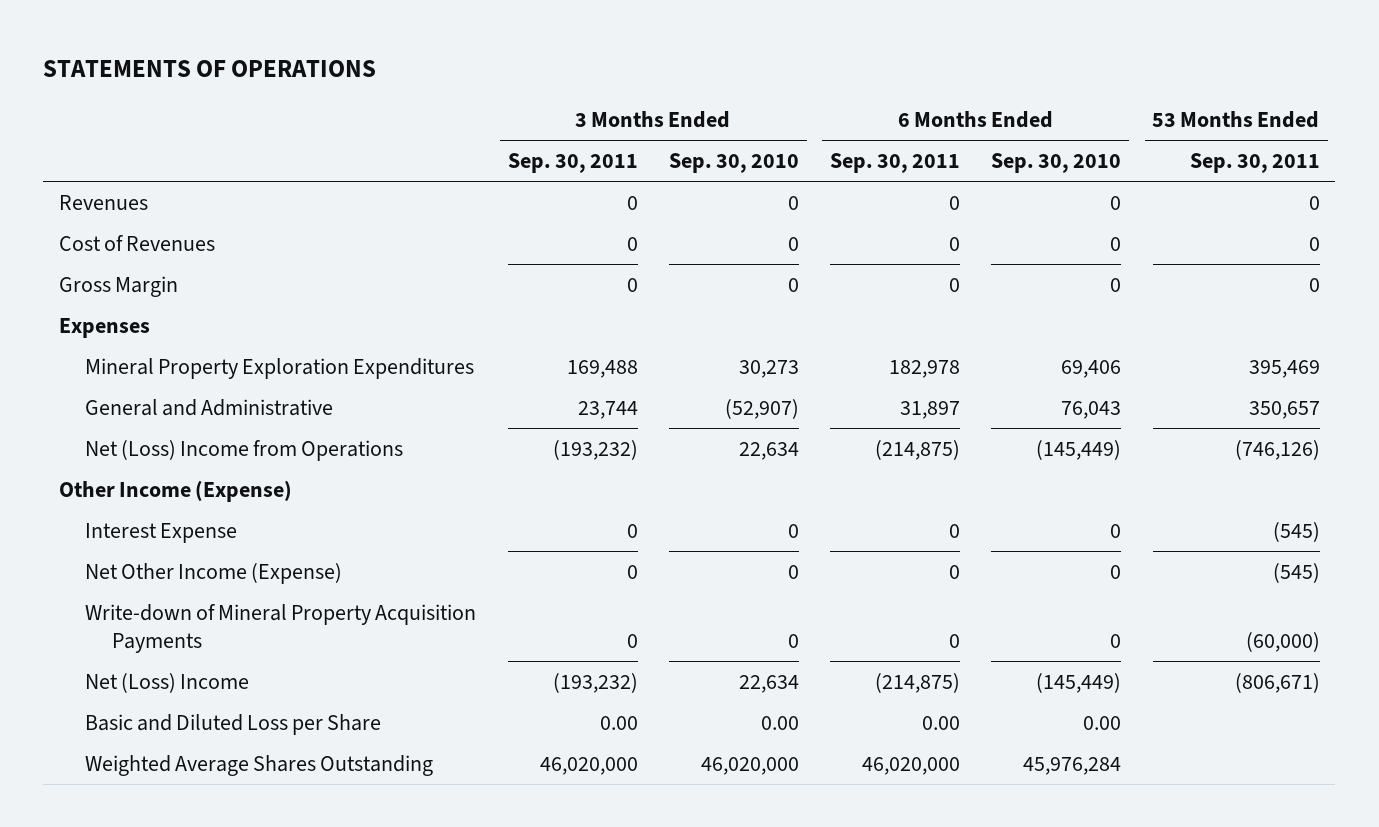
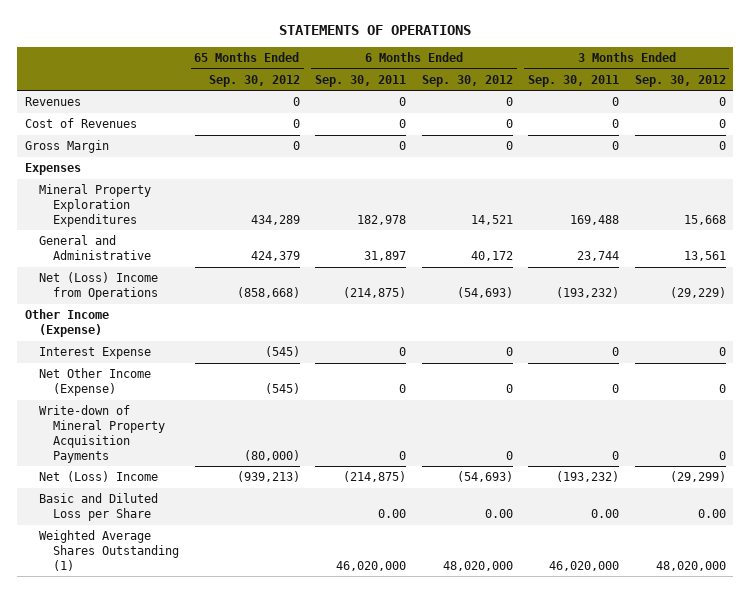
- | 3 Months Ended Sep. 30, 2011 | 3 Months Ended Sep. 30, 2010 | 6 Months Ended Sep. 30, 2011 | 6 Months Ended Sep. 30, 2010 | 53 Months Ended Sep. 30, 2011
+ | 65 Months Ended Sep. 30, 2012 | 6 Months Ended Sep. 30, 2011 | 6 Months Ended Sep. 30, 2012 | 3 Months Ended Sep. 30, 2011 | 3 Months Ended Sep. 30, 2012
- Weighted Average Shares Outstanding | 46,020,000 | 46,020,000 | 46,020,000 | 45,976,284 |
+ Weighted Average Shares Outstanding (1) | | 46,020,000 | 48,020,000 | 46,020,000 | 48,020,000

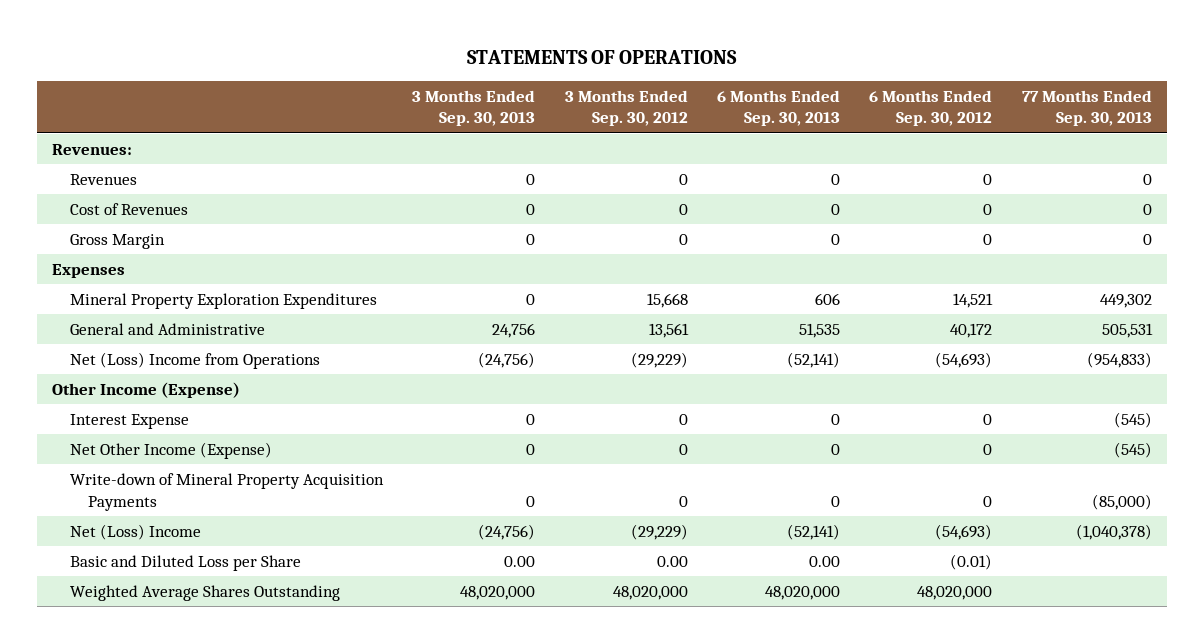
- | 65 Months Ended Sep. 30, 2012 | 6 Months Ended Sep. 30, 2011 | 6 Months Ended Sep. 30, 2012 | 3 Months Ended Sep. 30, 2011 | 3 Months Ended Sep. 30, 2012
+ | 3 Months Ended Sep. 30, 2013 | 3 Months Ended Sep. 30, 2012 | 6 Months Ended Sep. 30, 2013 | 6 Months Ended Sep. 30, 2012 | 77 Months Ended Sep. 30, 2013
+ Revenues:
- Net (Loss) Income | (939,213) | (214,875) | (54,693) | (193,232) | (29,299)
- Basic and Diluted Loss per Share | | 0.00 | 0.00 | 0.00 | 0.00
- Weighted Average Shares Outstanding (1) | | 46,020,000 | 48,020,000 | 46,020,000 | 48,020,000
+ Net (Loss) Income | (24,756) | (29,229) | (52,141) | (54,693) | (1,040,378)
+ Basic and Diluted Loss per Share | 0.00 | 0.00 | 0.00 | (0.01) |
+ Weighted Average Shares Outstanding | 48,020,000 | 48,020,000 | 48,020,000 | 48,020,000 |

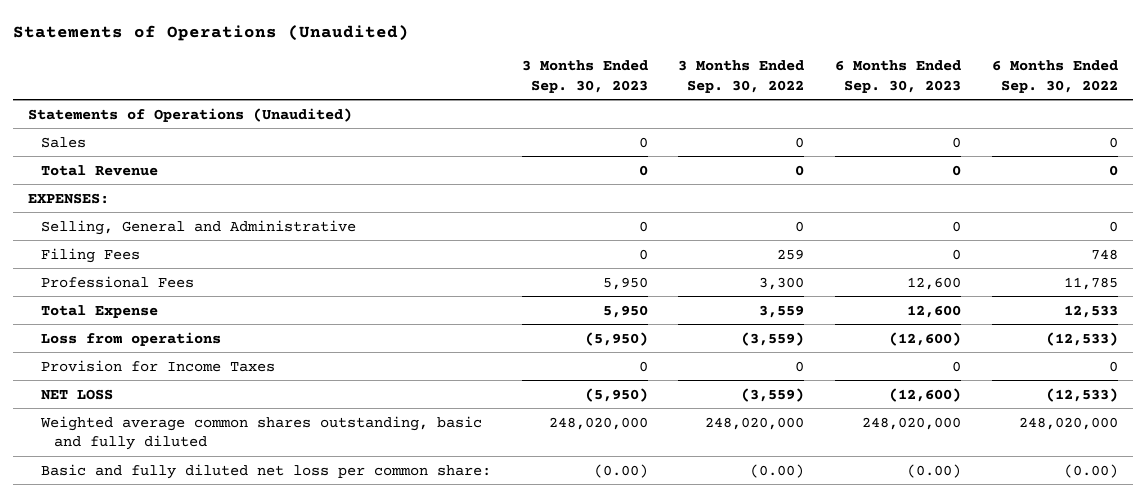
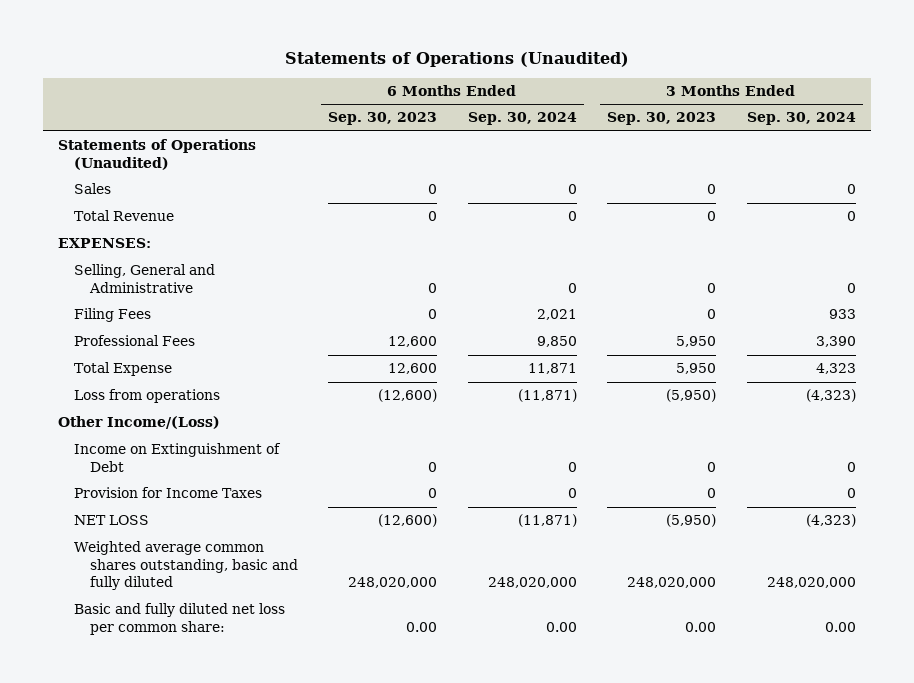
- | 3 Months Ended Sep. 30, 2023 | 3 Months Ended Sep. 30, 2022 | 6 Months Ended Sep. 30, 2023 | 6 Months Ended Sep. 30, 2022
+ | 6 Months Ended Sep. 30, 2023 | 6 Months Ended Sep. 30, 2024 | 3 Months Ended Sep. 30, 2023 | 3 Months Ended Sep. 30, 2024
+ Other Income/(Loss)
+ Income on Extinguishment of Debt | 0 | 0 | 0 | 0
- Basic and fully diluted net loss per common share: | (0.00) | (0.00) | (0.00) | (0.00)
+ Basic and fully diluted net loss per common share: | 0.00 | 0.00 | 0.00 | 0.00

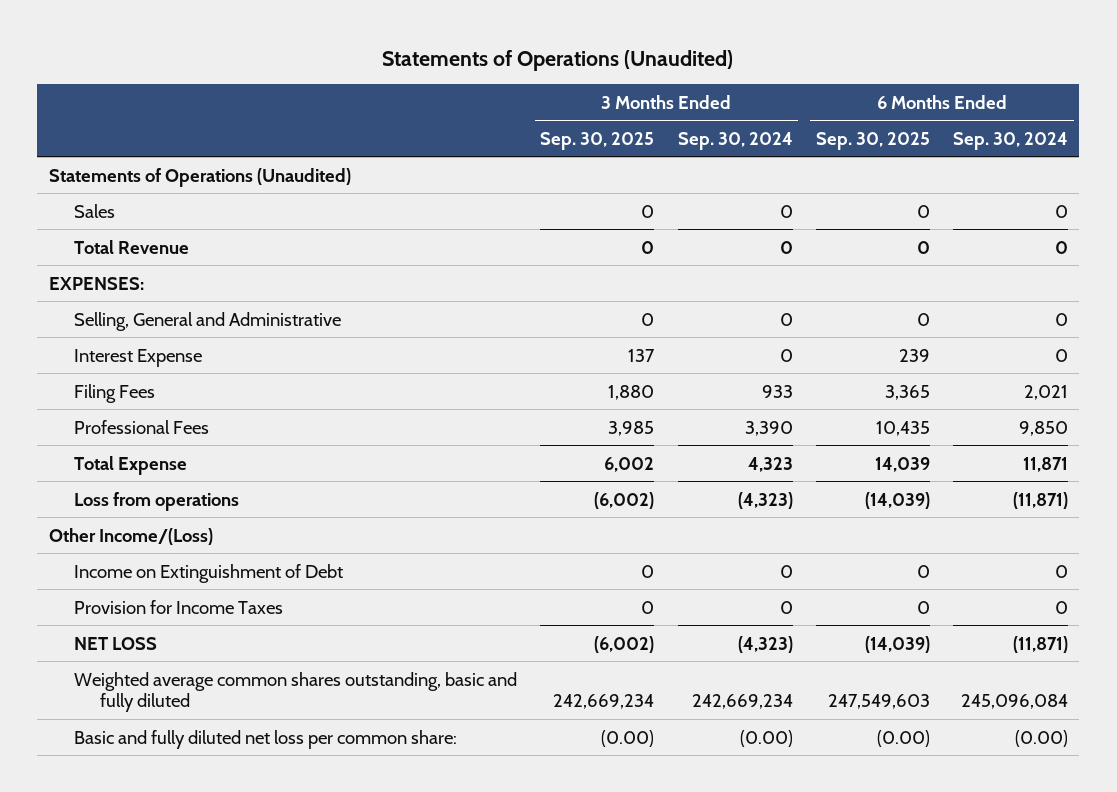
- | 6 Months Ended Sep. 30, 2023 | 6 Months Ended Sep. 30, 2024 | 3 Months Ended Sep. 30, 2023 | 3 Months Ended Sep. 30, 2024
+ | 3 Months Ended Sep. 30, 2025 | 3 Months Ended Sep. 30, 2024 | 6 Months Ended Sep. 30, 2025 | 6 Months Ended Sep. 30, 2024
+ Interest Expense | 137 | 0 | 239 | 0
- Weighted average common shares outstanding, basic and fully diluted | 248,020,000 | 248,020,000 | 248,020,000 | 248,020,000
- Basic and fully diluted net loss per common share: | 0.00 | 0.00 | 0.00 | 0.00
+ Weighted average common shares outstanding, basic and fully diluted | 242,669,234 | 242,669,234 | 247,549,603 | 245,096,084
+ Basic and fully diluted net loss per common share: | (0.00) | (0.00) | (0.00) | (0.00)

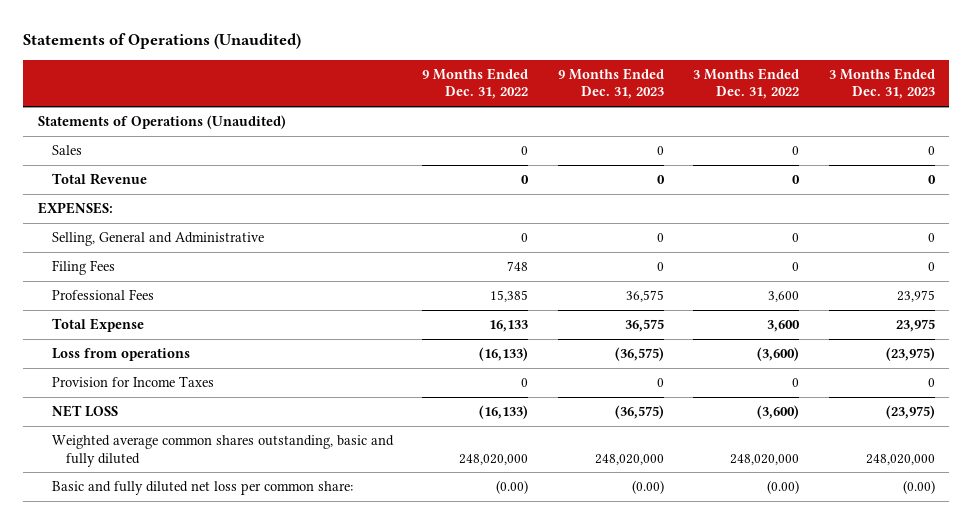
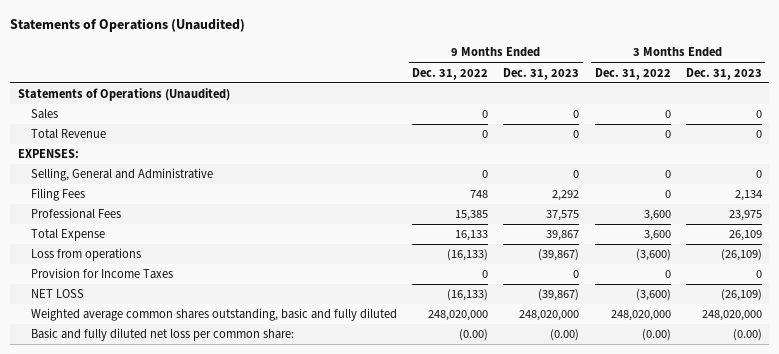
- Filing Fees | 748 | 0 | 0 | 0
- Professional Fees | 15,385 | 36,575 | 3,600 | 23,975
- Total Expense | 16,133 | 36,575 | 3,600 | 23,975
- Loss from operations | (16,133) | (36,575) | (3,600) | (23,975)
+ Filing Fees | 748 | 2,292 | 0 | 2,134
+ Professional Fees | 15,385 | 37,575 | 3,600 | 23,975
+ Total Expense | 16,133 | 39,867 | 3,600 | 26,109
+ Loss from operations | (16,133) | (39,867) | (3,600) | (26,109)
- NET LOSS | (16,133) | (36,575) | (3,600) | (23,975)
+ NET LOSS | (16,133) | (39,867) | (3,600) | (26,109)

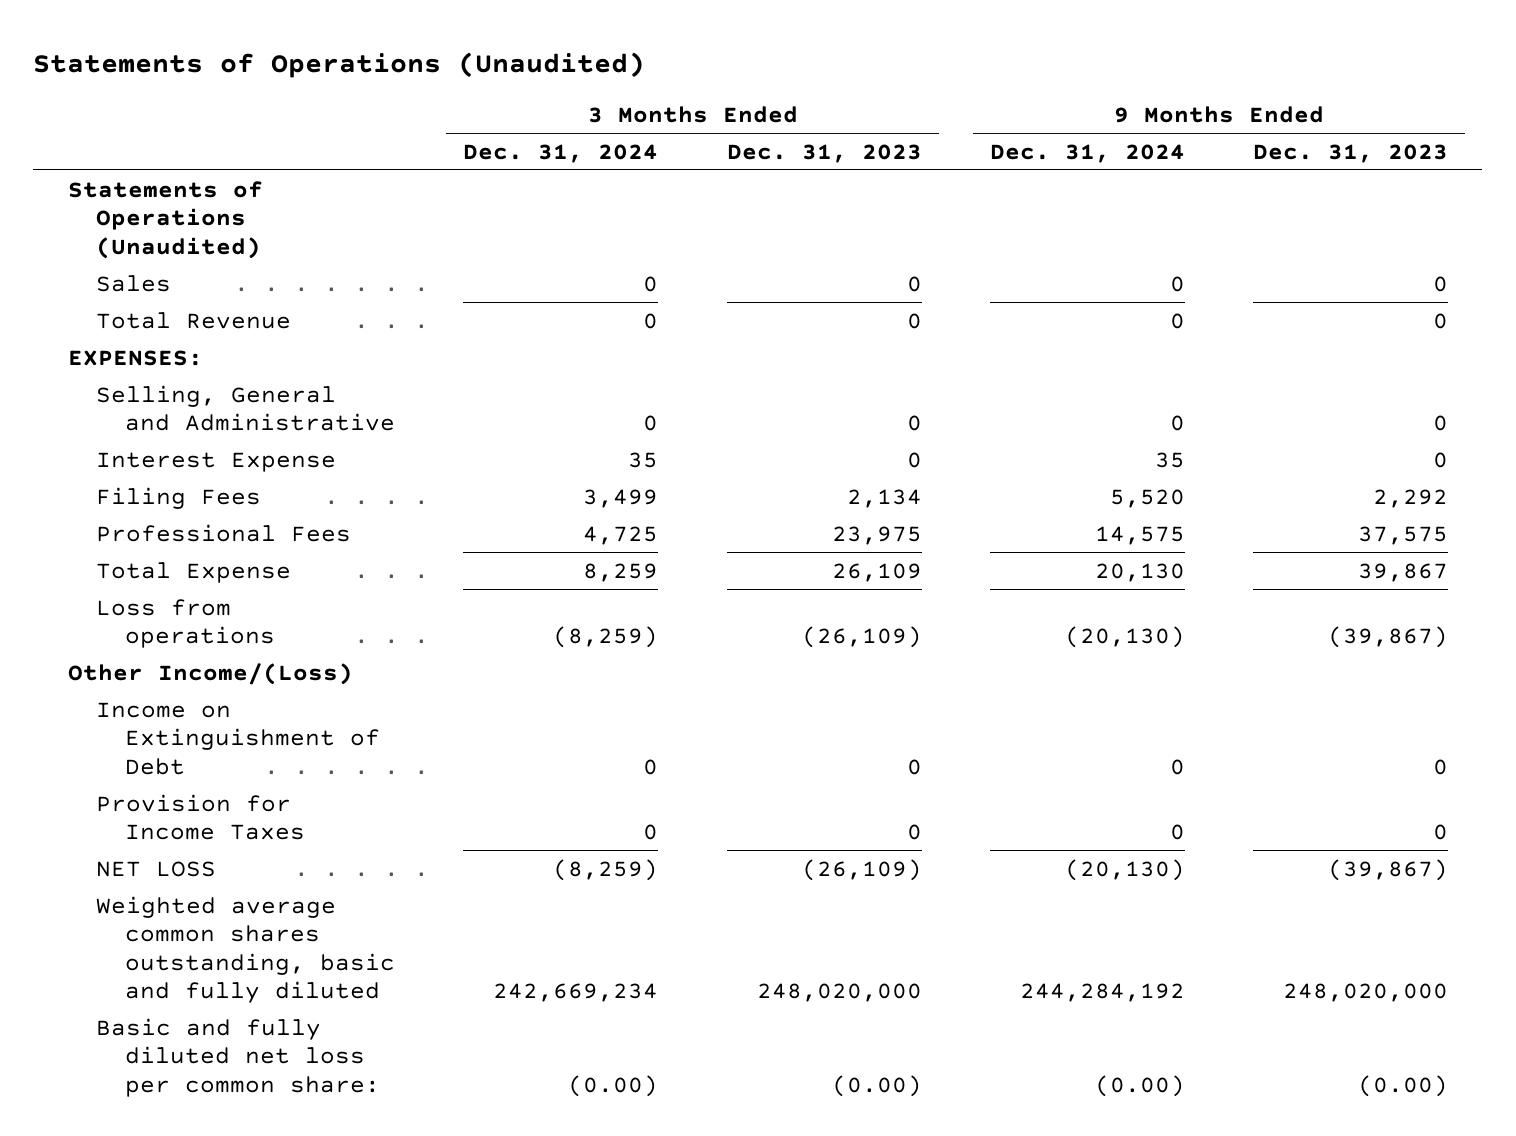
- | 9 Months Ended Dec. 31, 2022 | 9 Months Ended Dec. 31, 2023 | 3 Months Ended Dec. 31, 2022 | 3 Months Ended Dec. 31, 2023
+ | 3 Months Ended Dec. 31, 2024 | 3 Months Ended Dec. 31, 2023 | 9 Months Ended Dec. 31, 2024 | 9 Months Ended Dec. 31, 2023
+ Interest Expense | 35 | 0 | 35 | 0
+ Other Income/(Loss)
+ Income on Extinguishment of Debt | 0 | 0 | 0 | 0

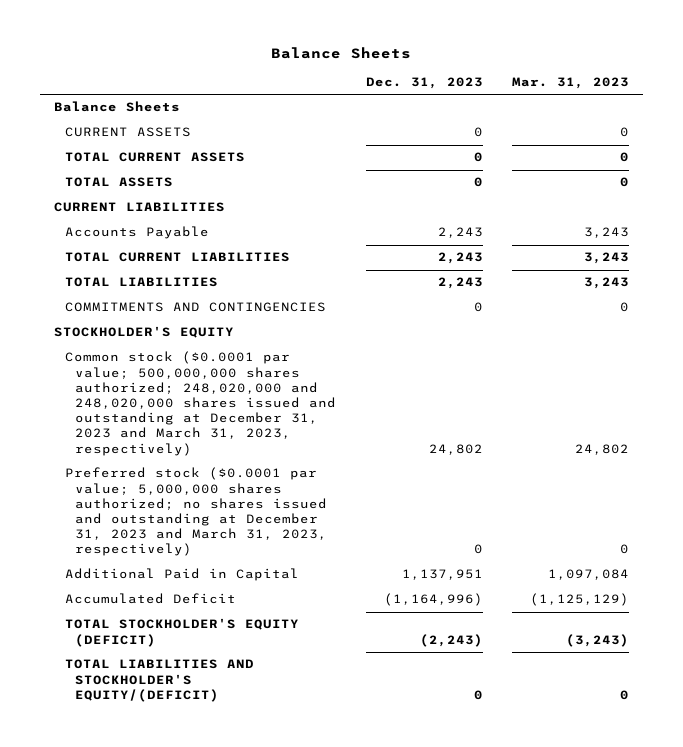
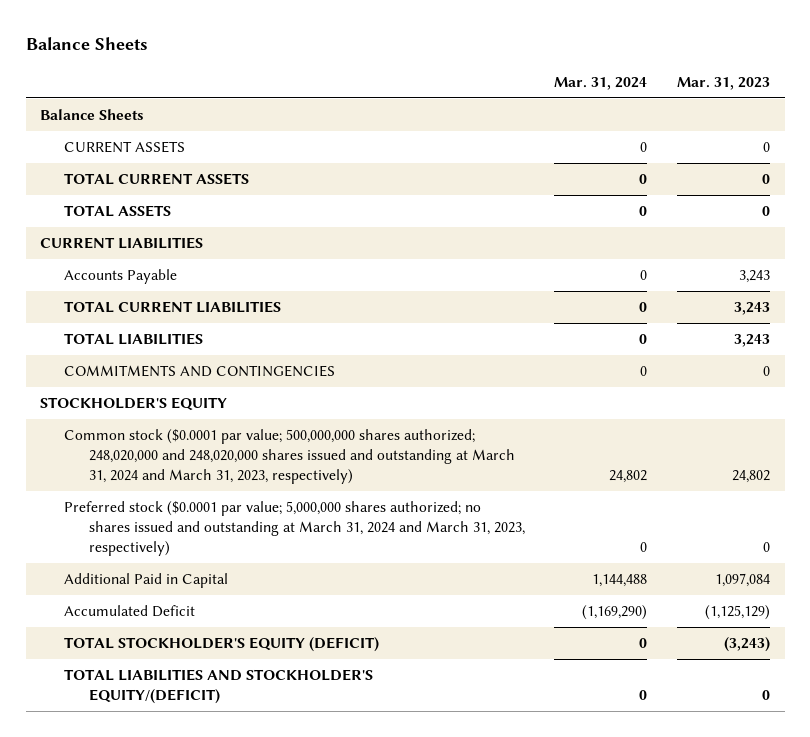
- | Dec. 31, 2023 | Mar. 31, 2023
+ | Mar. 31, 2024 | Mar. 31, 2023
- Common stock ($0.0001 par value; 500,000,000 shares authorized; 248,020,000 and 248,020,000 shares issued and outstanding at December 31, 2023 and March 31, 2023, respectively) | 24,802 | 24,802
- Preferred stock ($0.0001 par value; 5,000,000 shares authorized; no shares issued and outstanding at December 31, 2023 and March 31, 2023, respectively) | 0 | 0
+ Common stock ($0.0001 par value; 500,000,000 shares authorized; 248,020,000 and 248,020,000 shares issued and outstanding at March 31, 2024 and March 31, 2023, respectively) | 24,802 | 24,802
+ Preferred stock ($0.0001 par value; 5,000,000 shares authorized; no shares issued and outstanding at March 31, 2024 and March 31, 2023, respectively) | 0 | 0

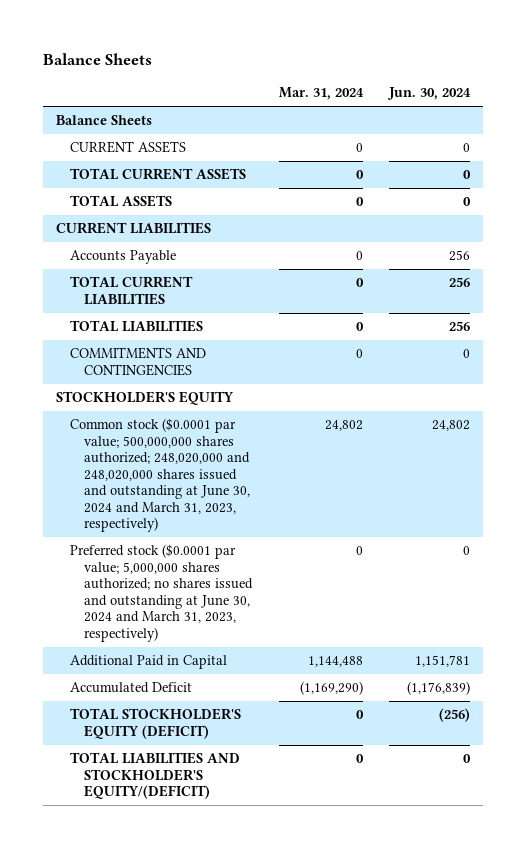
- | Mar. 31, 2024 | Mar. 31, 2023
+ | Mar. 31, 2024 | Jun. 30, 2024
- Common stock ($0.0001 par value; 500,000,000 shares authorized; 248,020,000 and 248,020,000 shares issued and outstanding at March 31, 2024 and March 31, 2023, respectively) | 24,802 | 24,802
- Preferred stock ($0.0001 par value; 5,000,000 shares authorized; no shares issued and outstanding at March 31, 2024 and March 31, 2023, respectively) | 0 | 0
+ Common stock ($0.0001 par value; 500,000,000 shares authorized; 248,020,000 and 248,020,000 shares issued and outstanding at June 30, 2024 and March 31, 2023, respectively) | 24,802 | 24,802
+ Preferred stock ($0.0001 par value; 5,000,000 shares authorized; no shares issued and outstanding at June 30, 2024 and March 31, 2023, respectively) | 0 | 0

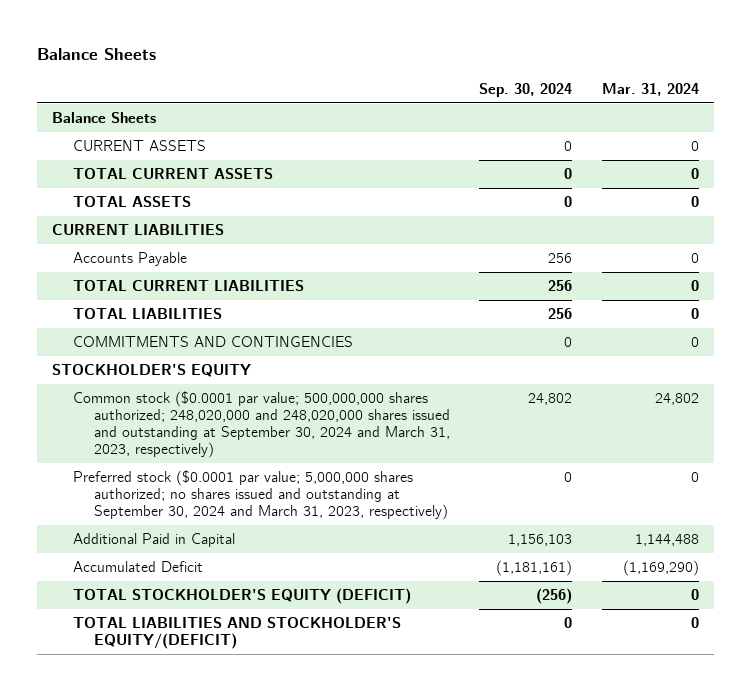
- | Mar. 31, 2024 | Jun. 30, 2024
+ | Sep. 30, 2024 | Mar. 31, 2024
- Common stock ($0.0001 par value; 500,000,000 shares authorized; 248,020,000 and 248,020,000 shares issued and outstanding at June 30, 2024 and March 31, 2023, respectively) | 24,802 | 24,802
- Preferred stock ($0.0001 par value; 5,000,000 shares authorized; no shares issued and outstanding at June 30, 2024 and March 31, 2023, respectively) | 0 | 0
+ Common stock ($0.0001 par value; 500,000,000 shares authorized; 248,020,000 and 248,020,000 shares issued and outstanding at September 30, 2024 and March 31, 2023, respectively) | 24,802 | 24,802
+ Preferred stock ($0.0001 par value; 5,000,000 shares authorized; no shares issued and outstanding at September 30, 2024 and March 31, 2023, respectively) | 0 | 0

